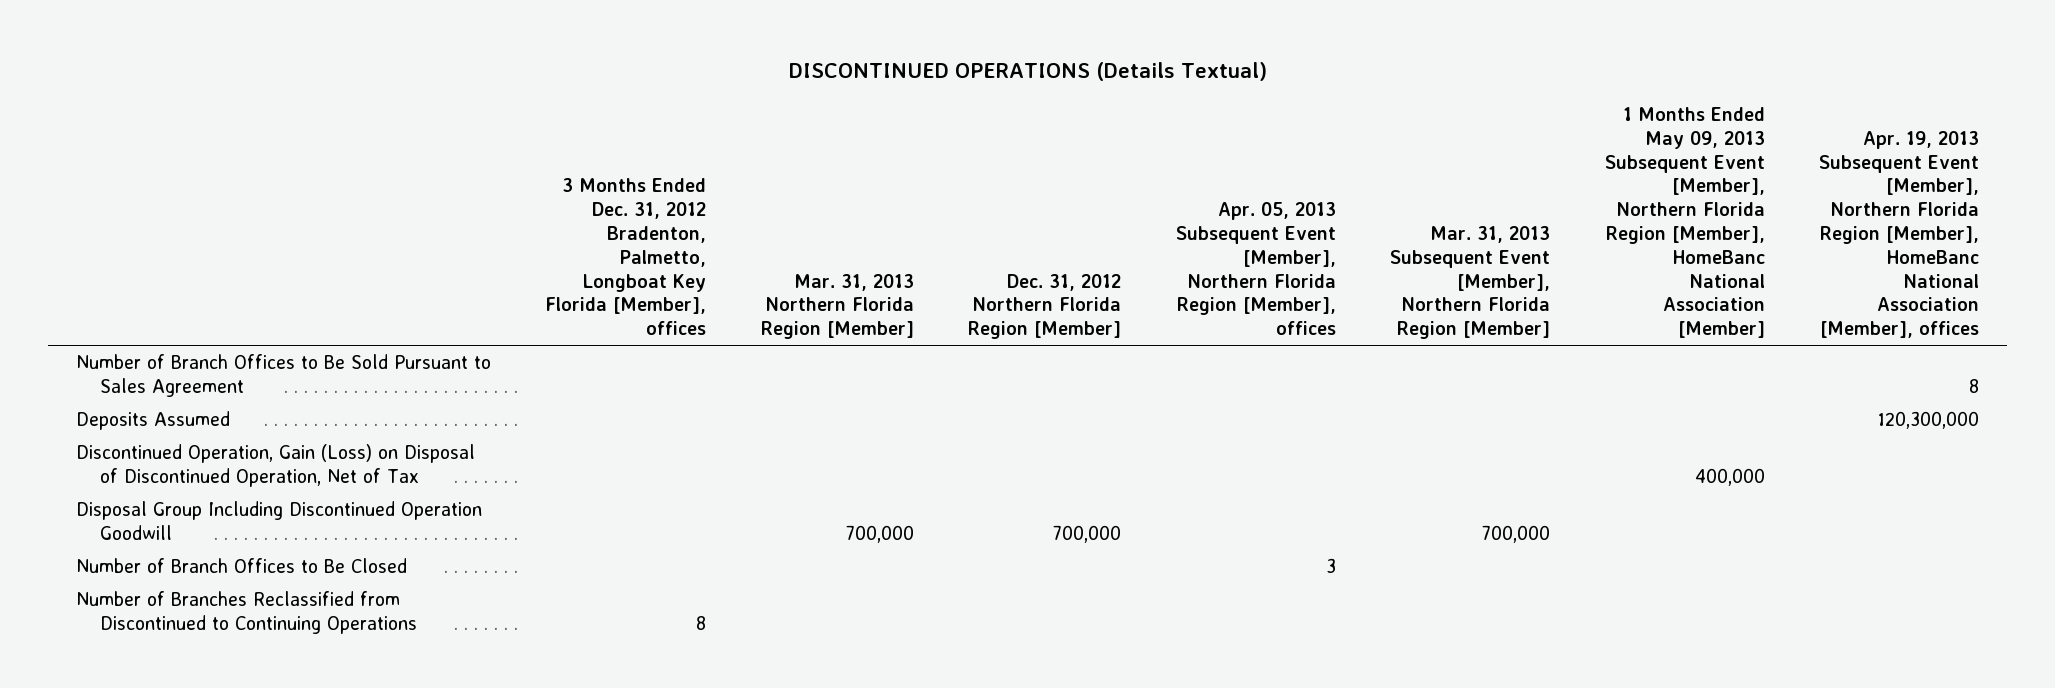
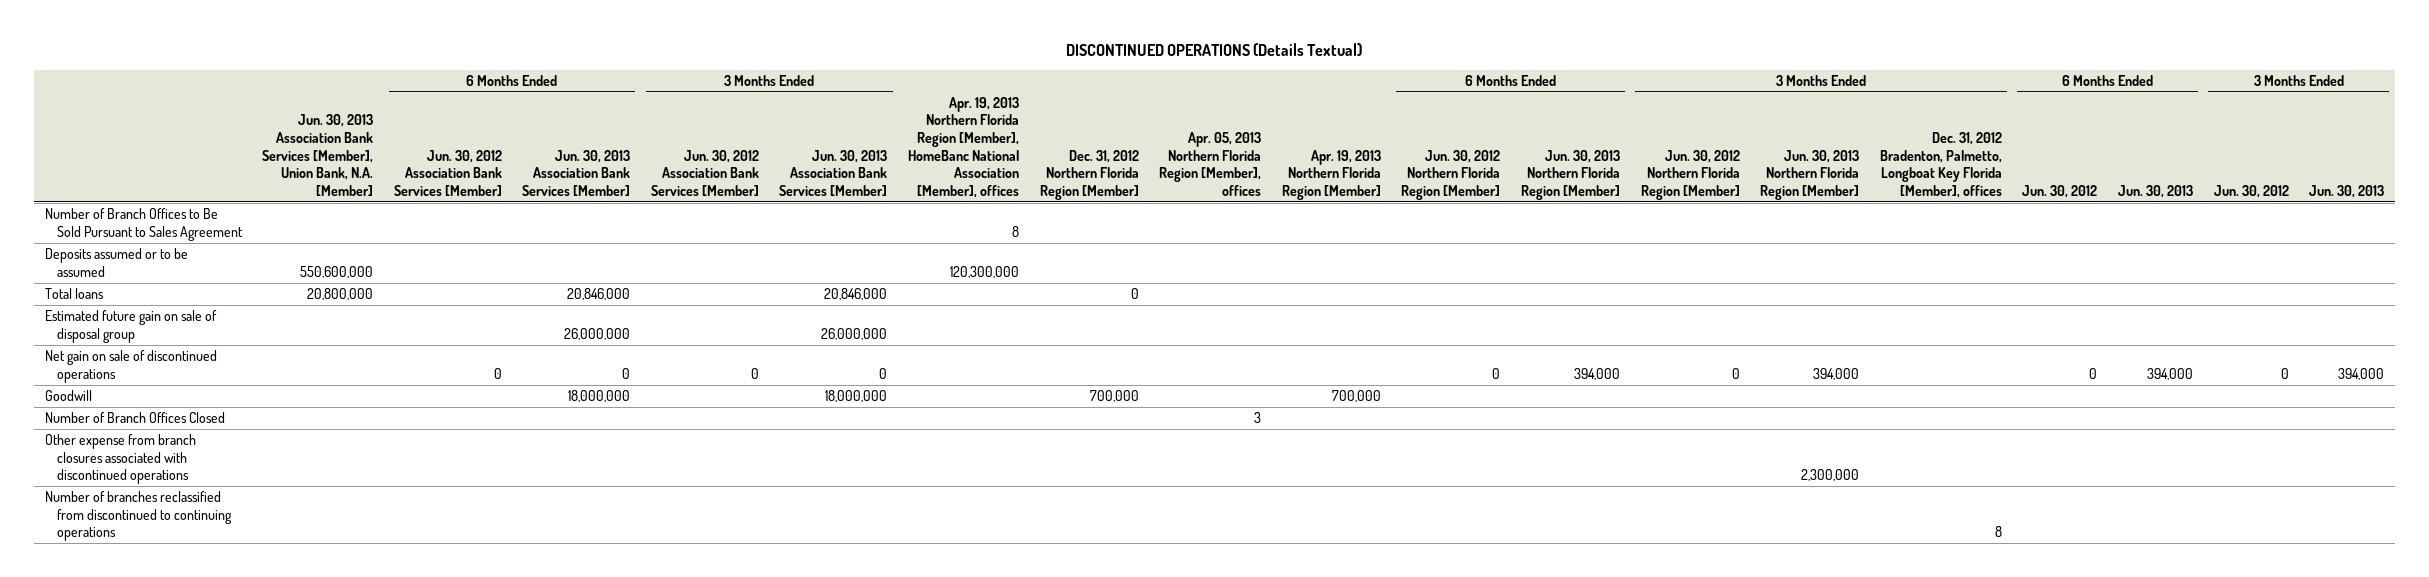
- | 3 Months Ended Dec. 31, 2012 Bradenton, Palmetto, Longboat Key Florida [Member], offices | Mar. 31, 2013 Northern Florida Region [Member] | Dec. 31, 2012 Northern Florida Region [Member] | Apr. 05, 2013 Subsequent Event [Member], Northern Florida Region [Member], offices | Mar. 31, 2013 Subsequent Event [Member], Northern Florida Region [Member] | 1 Months Ended May 09, 2013 Subsequent Event [Member], Northern Florida Region [Member], HomeBanc National Association [Member] | Apr. 19, 2013 Subsequent Event [Member], Northern Florida Region [Member], HomeBanc National Association [Member], offices
+ | Jun. 30, 2013 Association Bank Services [Member], Union Bank, N.A. [Member] | 6 Months Ended Jun. 30, 2012 Association Bank Services [Member] | 6 Months Ended Jun. 30, 2013 Association Bank Services [Member] | 3 Months Ended Jun. 30, 2012 Association Bank Services [Member] | 3 Months Ended Jun. 30, 2013 Association Bank Services [Member] | Apr. 19, 2013 Northern Florida Region [Member], HomeBanc National Association [Member], offices | Dec. 31, 2012 Northern Florida Region [Member] | Apr. 05, 2013 Northern Florida Region [Member], offices | Apr. 19, 2013 Northern Florida Region [Member] | 6 Months Ended Jun. 30, 2012 Northern Florida Region [Member] | 6 Months Ended Jun. 30, 2013 Northern Florida Region [Member] | 3 Months Ended Jun. 30, 2012 Northern Florida Region [Member] | 3 Months Ended Jun. 30, 2013 Northern Florida Region [Member] | 3 Months Ended Dec. 31, 2012 Bradenton, Palmetto, Longboat Key Florida [Member], offices | 6 Months Ended Jun. 30, 2012 | 6 Months Ended Jun. 30, 2013 | 3 Months Ended Jun. 30, 2012 | 3 Months Ended Jun. 30, 2013
- Deposits Assumed | | | | | | | 120,300,000
- Discontinued Operation, Gain (Loss) on Disposal of Discontinued Operation, Net of Tax | | | | | | 400,000 |
- Disposal Group Including Discontinued Operation Goodwill | | 700,000 | 700,000 | | 700,000 | |
- Number of Branch Offices to Be Closed | | | | 3 | | |
- Number of Branches Reclassified from Discontinued to Continuing Operations | 8 | | | | | |
+ Deposits assumed or to be assumed | 550,600,000 | | | | | 120,300,000 | | | | | | | | | | | |
+ Total loans | 20,800,000 | | 20,846,000 | | 20,846,000 | | 0 | | | | | | | | | | |
+ Estimated future gain on sale of disposal group | | | 26,000,000 | | 26,000,000 | | | | | | | | | | | | |
+ Net gain on sale of discontinued operations | | 0 | 0 | 0 | 0 | | | | | 0 | 394,000 | 0 | 394,000 | | 0 | 394,000 | 0 | 394,000
+ Goodwill | | | 18,000,000 | | 18,000,000 | | 700,000 | | 700,000 | | | | | | | | |
+ Number of Branch Offices Closed | | | | | | | | 3 | | | | | | | | | |
+ Other expense from branch closures associated with discontinued operations | | | | | | | | | | | | | 2,300,000 | | | | |
+ Number of branches reclassified from discontinued to continuing operations | | | | | | | | | | | | | | 8 | | | |

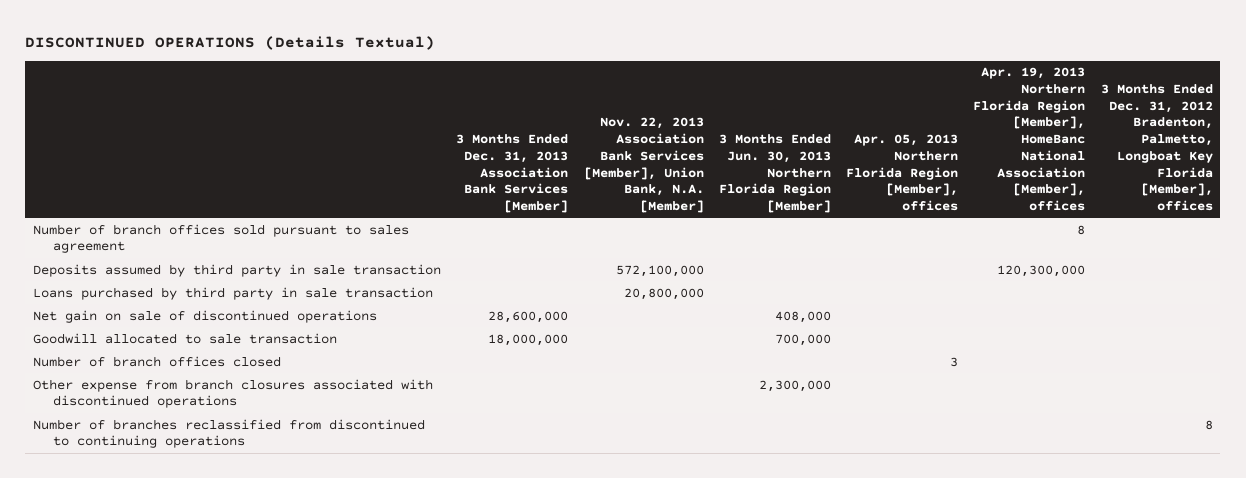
- | Jun. 30, 2013 Association Bank Services [Member], Union Bank, N.A. [Member] | 6 Months Ended Jun. 30, 2012 Association Bank Services [Member] | 6 Months Ended Jun. 30, 2013 Association Bank Services [Member] | 3 Months Ended Jun. 30, 2012 Association Bank Services [Member] | 3 Months Ended Jun. 30, 2013 Association Bank Services [Member] | Apr. 19, 2013 Northern Florida Region [Member], HomeBanc National Association [Member], offices | Dec. 31, 2012 Northern Florida Region [Member] | Apr. 05, 2013 Northern Florida Region [Member], offices | Apr. 19, 2013 Northern Florida Region [Member] | 6 Months Ended Jun. 30, 2012 Northern Florida Region [Member] | 6 Months Ended Jun. 30, 2013 Northern Florida Region [Member] | 3 Months Ended Jun. 30, 2012 Northern Florida Region [Member] | 3 Months Ended Jun. 30, 2013 Northern Florida Region [Member] | 3 Months Ended Dec. 31, 2012 Bradenton, Palmetto, Longboat Key Florida [Member], offices | 6 Months Ended Jun. 30, 2012 | 6 Months Ended Jun. 30, 2013 | 3 Months Ended Jun. 30, 2012 | 3 Months Ended Jun. 30, 2013
+ | 3 Months Ended Dec. 31, 2013 Association Bank Services [Member] | Nov. 22, 2013 Association Bank Services [Member], Union Bank, N.A. [Member] | 3 Months Ended Jun. 30, 2013 Northern Florida Region [Member] | Apr. 05, 2013 Northern Florida Region [Member], offices | Apr. 19, 2013 Northern Florida Region [Member], HomeBanc National Association [Member], offices | 3 Months Ended Dec. 31, 2012 Bradenton, Palmetto, Longboat Key Florida [Member], offices
- Number of Branch Offices to Be Sold Pursuant to Sales Agreement | | | | | | 8 | | | | | | | | | | | |
- Deposits assumed or to be assumed | 550,600,000 | | | | | 120,300,000 | | | | | | | | | | | |
- Total loans | 20,800,000 | | 20,846,000 | | 20,846,000 | | 0 | | | | | | | | | | |
- Estimated future gain on sale of disposal group | | | 26,000,000 | | 26,000,000 | | | | | | | | | | | | |
- Net gain on sale of discontinued operations | | 0 | 0 | 0 | 0 | | | | | 0 | 394,000 | 0 | 394,000 | | 0 | 394,000 | 0 | 394,000
- Goodwill | | | 18,000,000 | | 18,000,000 | | 700,000 | | 700,000 | | | | | | | | |
- Number of Branch Offices Closed | | | | | | | | 3 | | | | | | | | | |
+ Number of branch offices sold pursuant to sales agreement | | | | | 8 |
+ Deposits assumed by third party in sale transaction | | 572,100,000 | | | 120,300,000 |
+ Loans purchased by third party in sale transaction | | 20,800,000 | | | |
+ Net gain on sale of discontinued operations | 28,600,000 | | 408,000 | | |
+ Goodwill allocated to sale transaction | 18,000,000 | | 700,000 | | |
+ Number of branch offices closed | | | | 3 | |

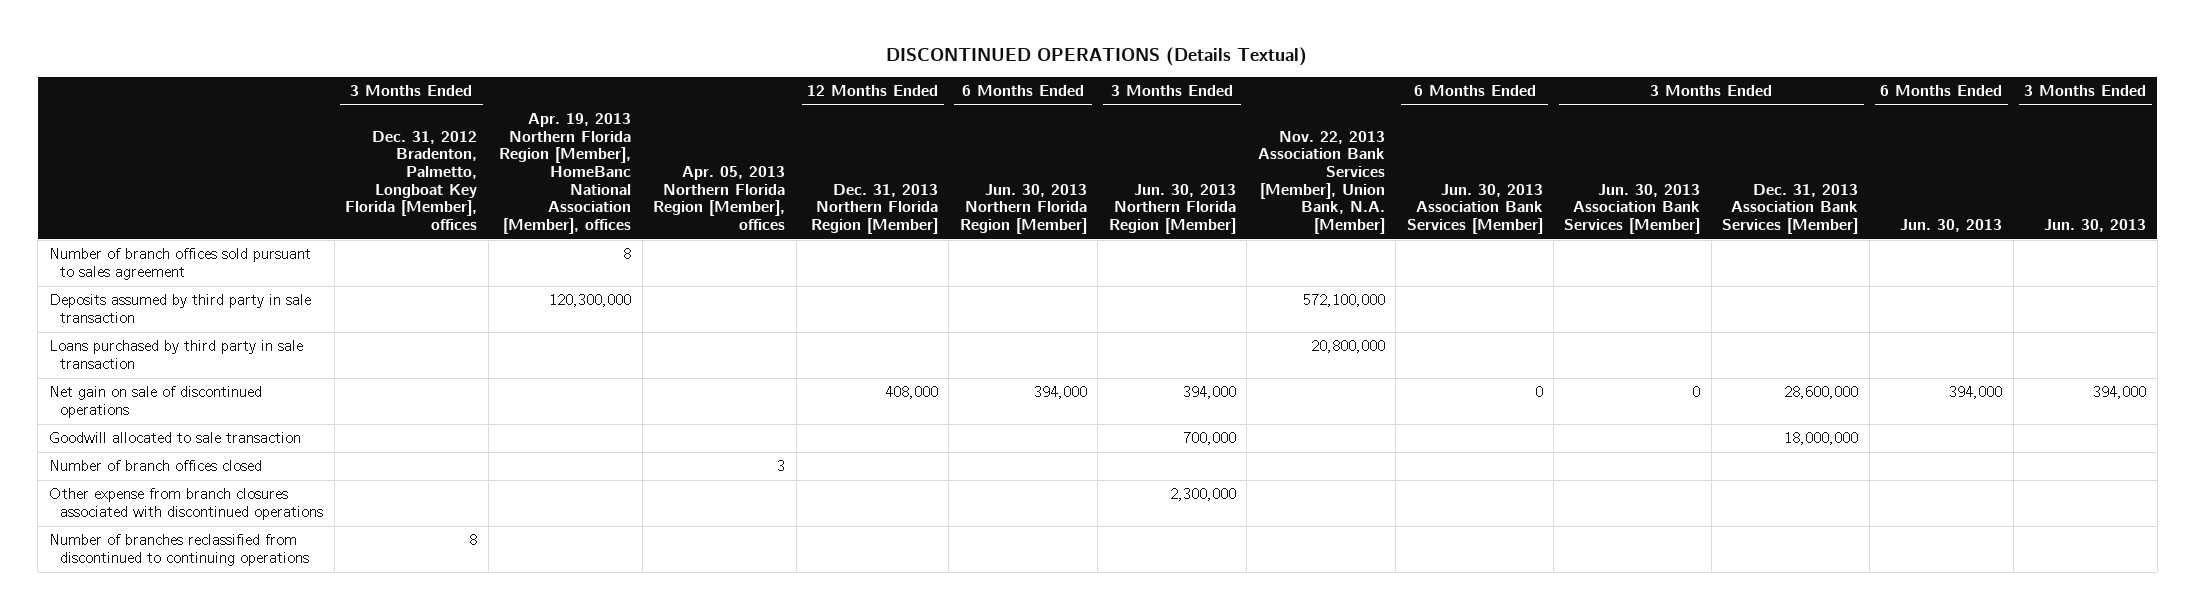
- | 3 Months Ended Dec. 31, 2013 Association Bank Services [Member] | Nov. 22, 2013 Association Bank Services [Member], Union Bank, N.A. [Member] | 3 Months Ended Jun. 30, 2013 Northern Florida Region [Member] | Apr. 05, 2013 Northern Florida Region [Member], offices | Apr. 19, 2013 Northern Florida Region [Member], HomeBanc National Association [Member], offices | 3 Months Ended Dec. 31, 2012 Bradenton, Palmetto, Longboat Key Florida [Member], offices
+ | 3 Months Ended Dec. 31, 2012 Bradenton, Palmetto, Longboat Key Florida [Member], offices | Apr. 19, 2013 Northern Florida Region [Member], HomeBanc National Association [Member], offices | Apr. 05, 2013 Northern Florida Region [Member], offices | 12 Months Ended Dec. 31, 2013 Northern Florida Region [Member] | 6 Months Ended Jun. 30, 2013 Northern Florida Region [Member] | 3 Months Ended Jun. 30, 2013 Northern Florida Region [Member] | Nov. 22, 2013 Association Bank Services [Member], Union Bank, N.A. [Member] | 6 Months Ended Jun. 30, 2013 Association Bank Services [Member] | 3 Months Ended Jun. 30, 2013 Association Bank Services [Member] | 3 Months Ended Dec. 31, 2013 Association Bank Services [Member] | 6 Months Ended Jun. 30, 2013 | 3 Months Ended Jun. 30, 2013
- Net gain on sale of discontinued operations | 28,600,000 | | 408,000 | | |
+ Net gain on sale of discontinued operations | | | | 408,000 | 394,000 | 394,000 | | 0 | 0 | 28,600,000 | 394,000 | 394,000

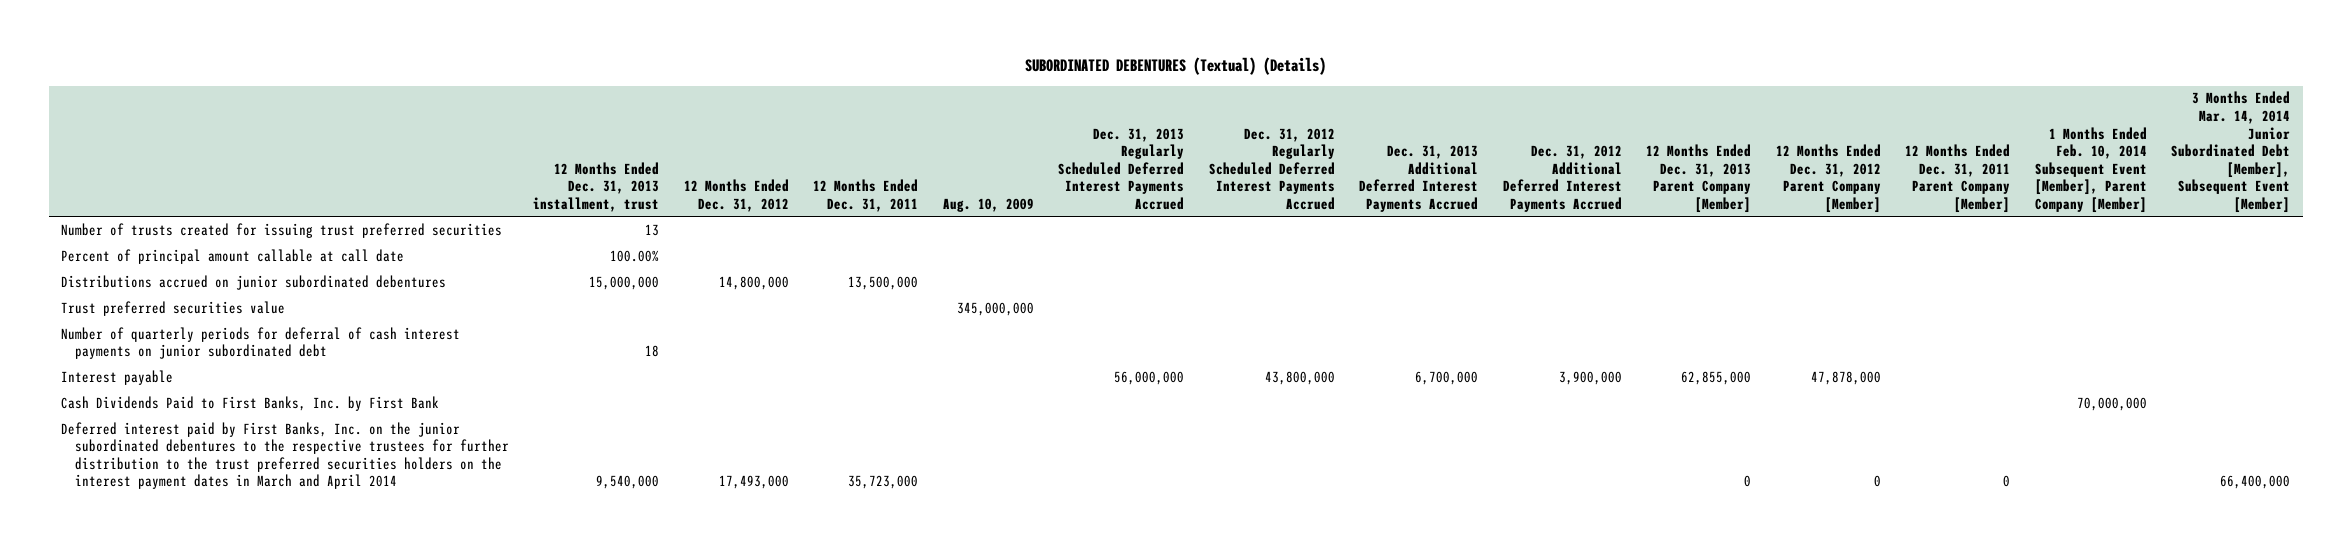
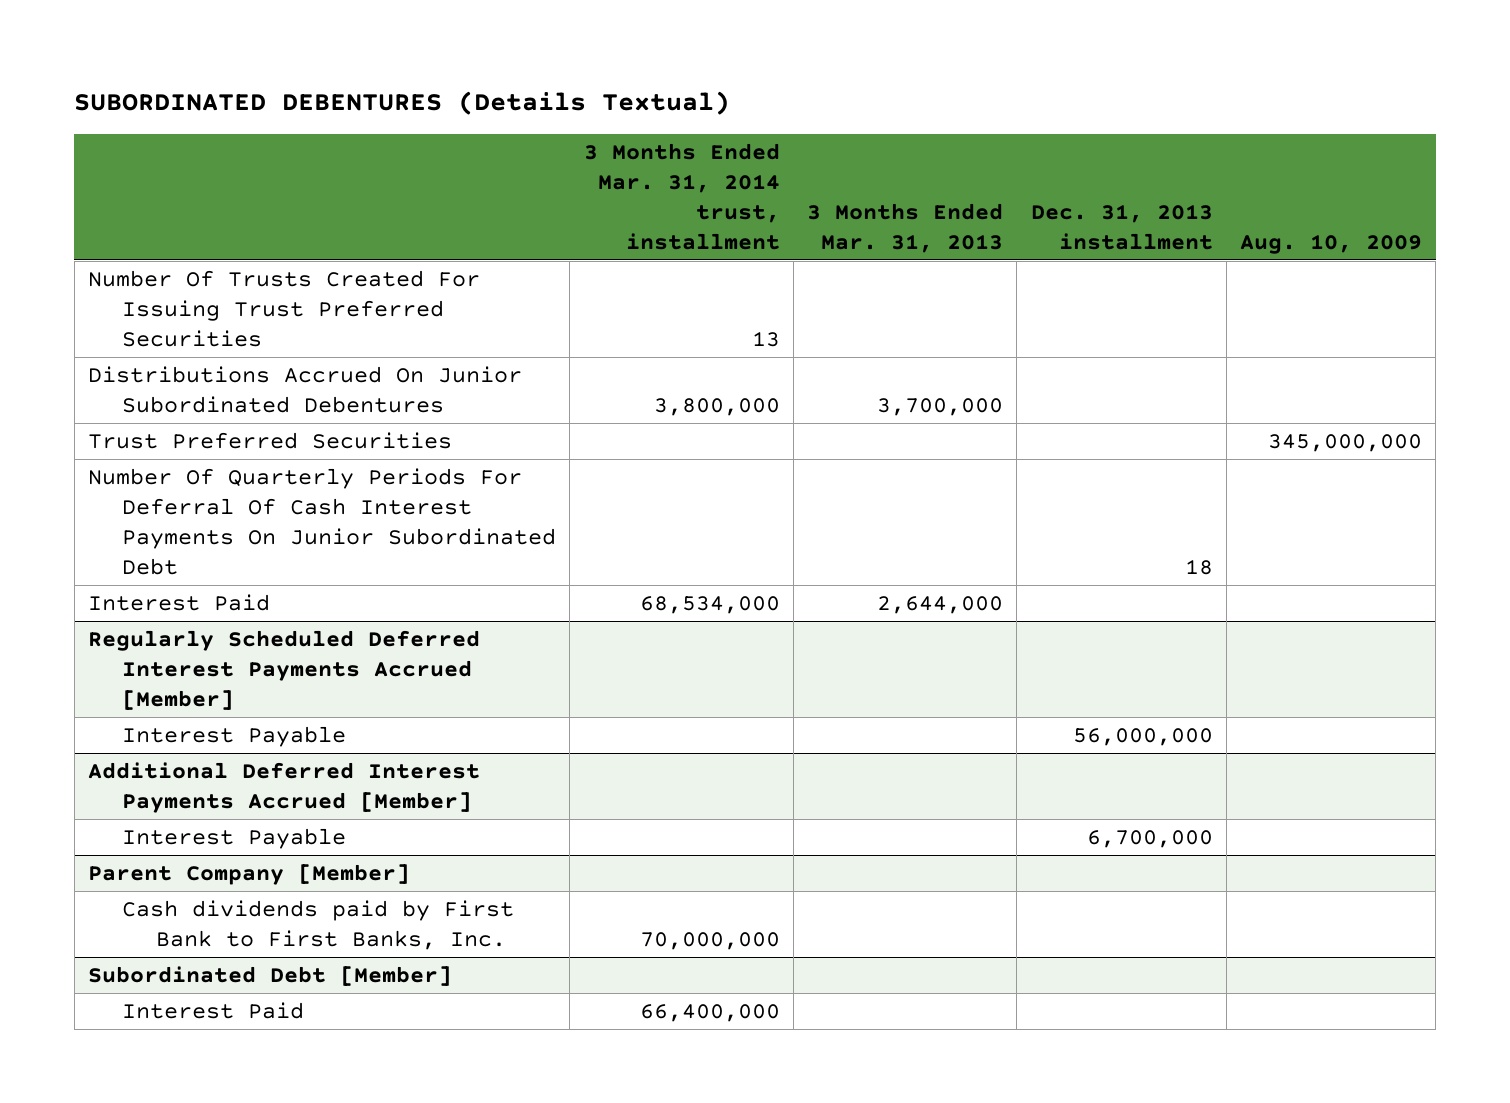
- SUBORDINATED DEBENTURES (Textual) (Details)
+ SUBORDINATED DEBENTURES (Details Textual)
- | 12 Months Ended Dec. 31, 2013 installment, trust | 12 Months Ended Dec. 31, 2012 | 12 Months Ended Dec. 31, 2011 | Aug. 10, 2009 | Dec. 31, 2013 Regularly Scheduled Deferred Interest Payments Accrued | Dec. 31, 2012 Regularly Scheduled Deferred Interest Payments Accrued | Dec. 31, 2013 Additional Deferred Interest Payments Accrued | Dec. 31, 2012 Additional Deferred Interest Payments Accrued | 12 Months Ended Dec. 31, 2013 Parent Company [Member] | 12 Months Ended Dec. 31, 2012 Parent Company [Member] | 12 Months Ended Dec. 31, 2011 Parent Company [Member] | 1 Months Ended Feb. 10, 2014 Subsequent Event [Member], Parent Company [Member] | 3 Months Ended Mar. 14, 2014 Junior Subordinated Debt [Member], Subsequent Event [Member]
+ | 3 Months Ended Mar. 31, 2014 trust, installment | 3 Months Ended Mar. 31, 2013 | Dec. 31, 2013 installment | Aug. 10, 2009
- Number of trusts created for issuing trust preferred securities | 13 | | | | | | | | | | | |
- Percent of principal amount callable at call date | 100.00% | | | | | | | | | | | |
- Distributions accrued on junior subordinated debentures | 15,000,000 | 14,800,000 | 13,500,000 | | | | | | | | | |
- Trust preferred securities value | | | | 345,000,000 | | | | | | | | |
- Number of quarterly periods for deferral of cash interest payments on junior subordinated debt | 18 | | | | | | | | | | | |
- Interest payable | | | | | 56,000,000 | 43,800,000 | 6,700,000 | 3,900,000 | 62,855,000 | 47,878,000 | | |
- Cash Dividends Paid to First Banks, Inc. by First Bank | | | | | | | | | | | | 70,000,000 |
- Deferred interest paid by First Banks, Inc. on the junior subordinated debentures to the respective trustees for further distribution to the trust preferred securities holders on the interest payment dates in March and April 2014 | 9,540,000 | 17,493,000 | 35,723,000 | | | | | | 0 | 0 | 0 | | 66,400,000
+ Number Of Trusts Created For Issuing Trust Preferred Securities | 13 | | |
+ Distributions Accrued On Junior Subordinated Debentures | 3,800,000 | 3,700,000 | |
+ Trust Preferred Securities | | | | 345,000,000
+ Number Of Quarterly Periods For Deferral Of Cash Interest Payments On Junior Subordinated Debt | | | 18 |
+ Interest Paid | 68,534,000 | 2,644,000 | |
+ Regularly Scheduled Deferred Interest Payments Accrued [Member]
+ Interest Payable | | | 56,000,000 |
+ Additional Deferred Interest Payments Accrued [Member]
+ Interest Payable | | | 6,700,000 |
+ Parent Company [Member]
+ Cash dividends paid by First Bank to First Banks, Inc. | 70,000,000 | | |
+ Subordinated Debt [Member]
+ Interest Paid | 66,400,000 | | |

